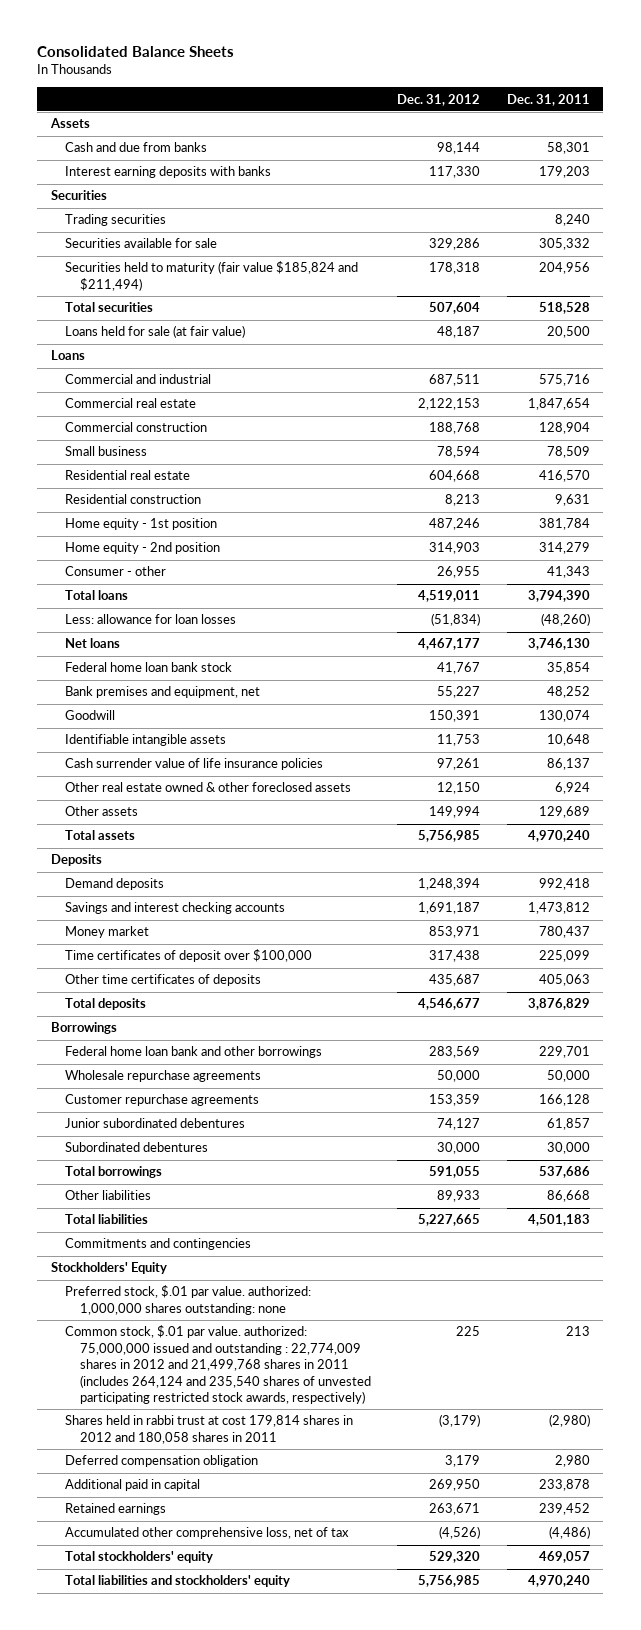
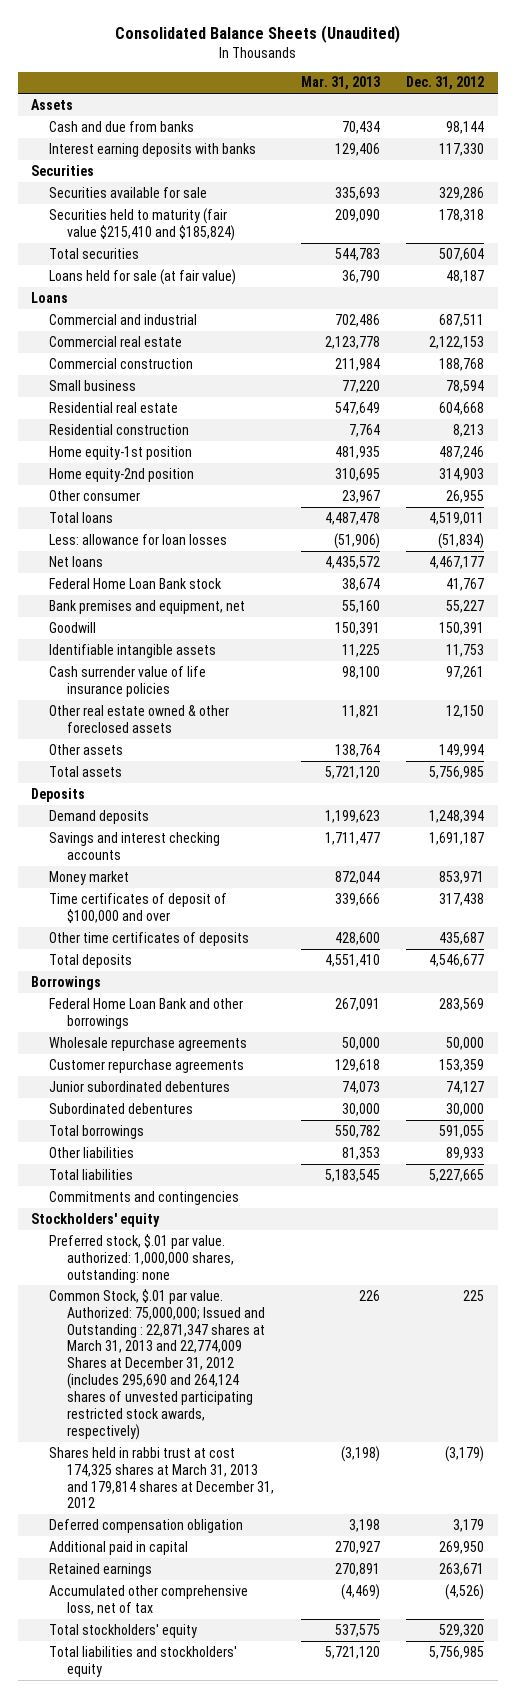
- Consolidated Balance Sheets
+ Consolidated Balance Sheets (Unaudited)
- | Dec. 31, 2012 | Dec. 31, 2011
+ | Mar. 31, 2013 | Dec. 31, 2012
- Trading securities | | 8,240
- Securities held to maturity (fair value $185,824 and $211,494) | 178,318 | 204,956
+ Securities held to maturity (fair value $215,410 and $185,824) | 209,090 | 178,318
- Home equity - 1st position | 487,246 | 381,784
- Home equity - 2nd position | 314,903 | 314,279
- Consumer - other | 26,955 | 41,343
+ Home equity-1st position | 481,935 | 487,246
+ Home equity-2nd position | 310,695 | 314,903
+ Other consumer | 23,967 | 26,955
- Federal home loan bank stock | 41,767 | 35,854
+ Federal Home Loan Bank stock | 38,674 | 41,767
- Time certificates of deposit over $100,000 | 317,438 | 225,099
+ Time certificates of deposit of $100,000 and over | 339,666 | 317,438
- Federal home loan bank and other borrowings | 283,569 | 229,701
+ Federal Home Loan Bank and other borrowings | 267,091 | 283,569
- Stockholders' Equity
- Preferred stock, $.01 par value. authorized: 1,000,000 shares outstanding: none
- Common stock, $.01 par value. authorized: 75,000,000 issued and outstanding : 22,774,009 shares in 2012 and 21,499,768 shares in 2011 (includes 264,124 and 235,540 shares of unvested participating restricted stock awards, respectively) | 225 | 213
- Shares held in rabbi trust at cost 179,814 shares in 2012 and 180,058 shares in 2011 | (3,179) | (2,980)
+ Stockholders' equity
+ Preferred stock, $.01 par value. authorized: 1,000,000 shares, outstanding: none
+ Common Stock, $.01 par value. Authorized: 75,000,000; Issued and Outstanding : 22,871,347 shares at March 31, 2013 and 22,774,009 Shares at December 31, 2012 (includes 295,690 and 264,124 shares of unvested participating restricted stock awards, respectively) | 226 | 225
+ Shares held in rabbi trust at cost 174,325 shares at March 31, 2013 and 179,814 shares at December 31, 2012 | (3,198) | (3,179)

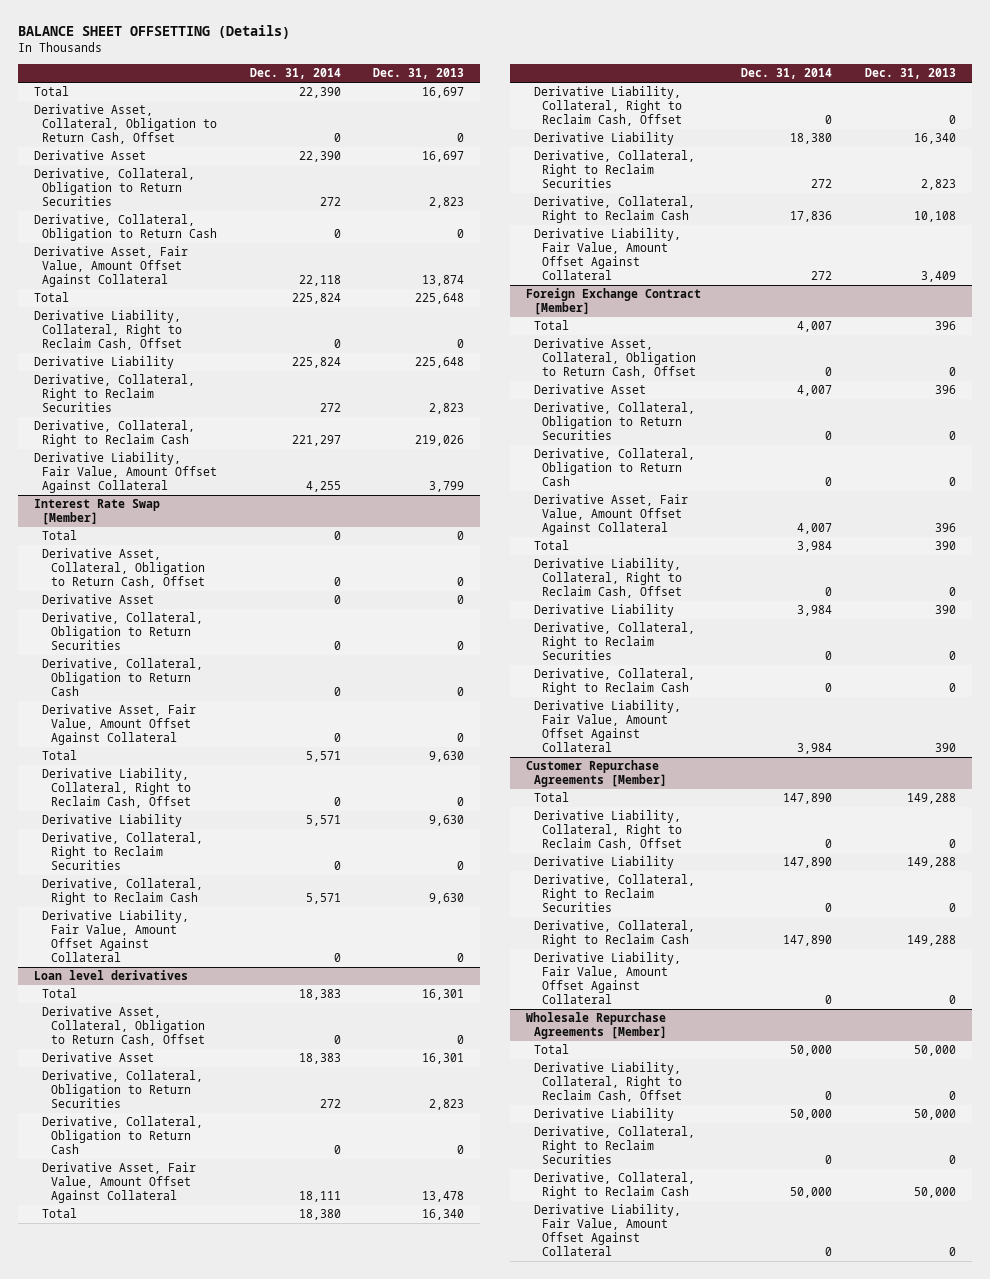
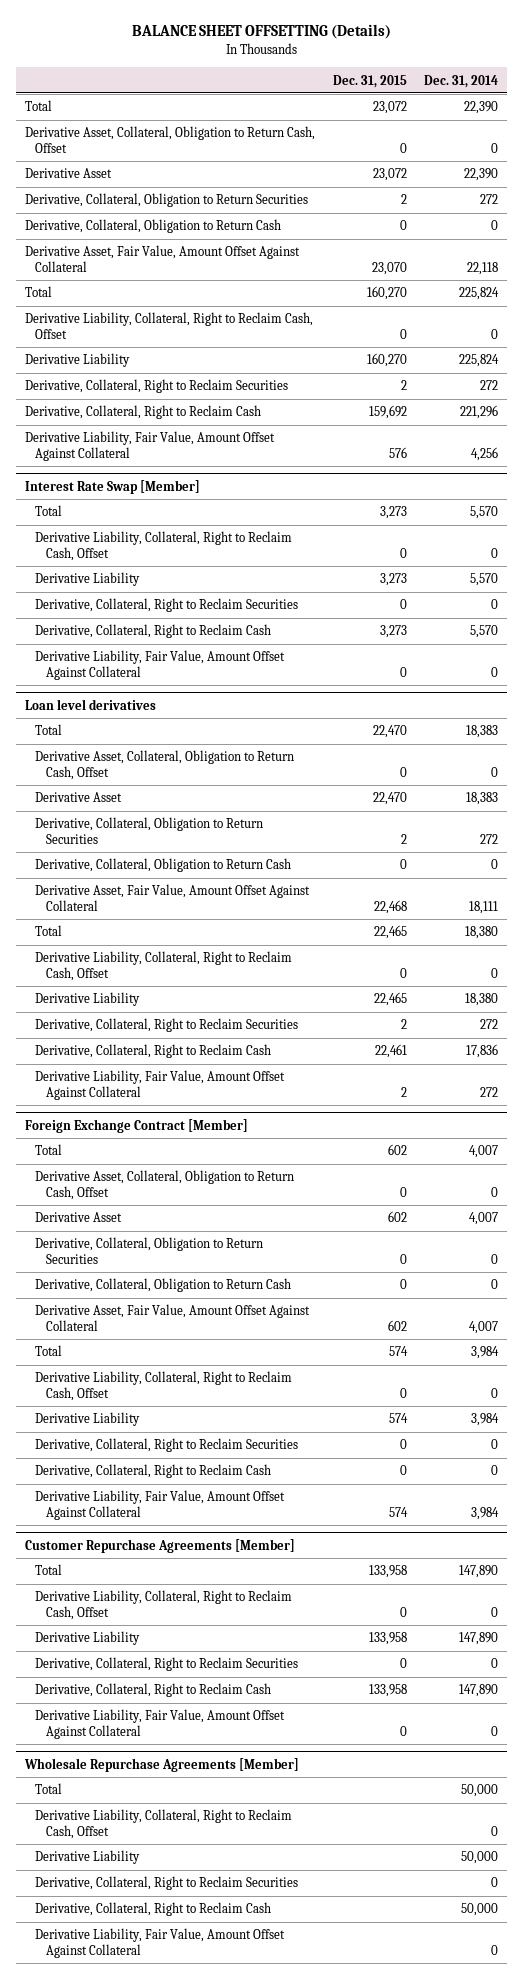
- | Dec. 31, 2014 | Dec. 31, 2013
+ | Dec. 31, 2015 | Dec. 31, 2014
- Derivative, Collateral, Right to Reclaim Cash | 221,297 | 219,026
- Derivative Liability, Fair Value, Amount Offset Against Collateral | 4,255 | 3,799
+ Derivative, Collateral, Right to Reclaim Cash | 159,692 | 221,296
+ Derivative Liability, Fair Value, Amount Offset Against Collateral | 576 | 4,256
@ Interest Rate Swap [Member]
- Total | 0 | 0
- Derivative Asset, Collateral, Obligation to Return Cash, Offset | 0 | 0
- Derivative Asset | 0 | 0
- Derivative, Collateral, Obligation to Return Securities | 0 | 0
- Derivative, Collateral, Obligation to Return Cash | 0 | 0
- Derivative Asset, Fair Value, Amount Offset Against Collateral | 0 | 0
- Total | 5,571 | 9,630
+ Total | 3,273 | 5,570
- Derivative Liability | 5,571 | 9,630
+ Derivative Liability | 3,273 | 5,570
- Derivative, Collateral, Right to Reclaim Cash | 5,571 | 9,630
+ Derivative, Collateral, Right to Reclaim Cash | 3,273 | 5,570

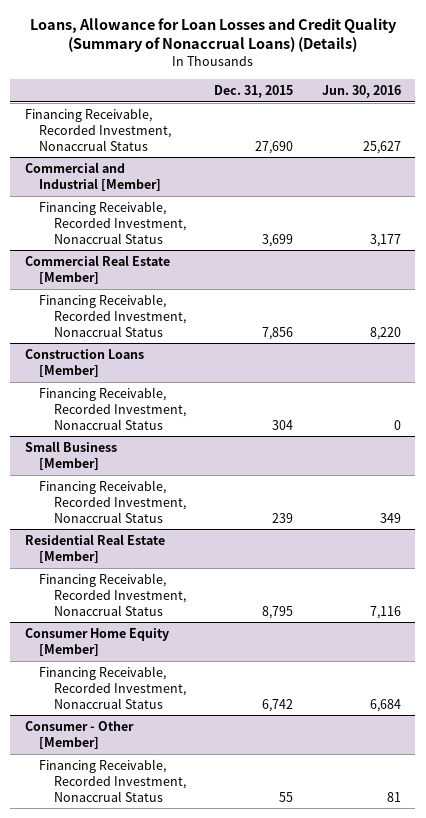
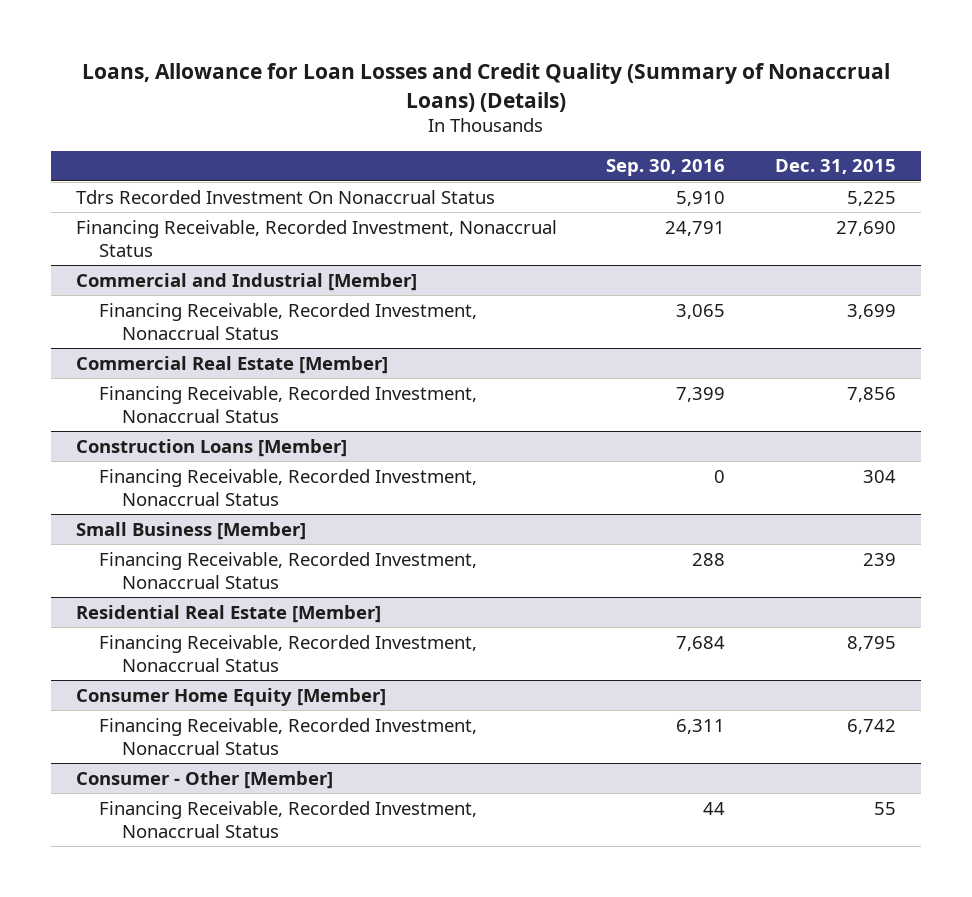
- | Dec. 31, 2015 | Jun. 30, 2016
+ | Sep. 30, 2016 | Dec. 31, 2015
+ Tdrs Recorded Investment On Nonaccrual Status | 5,910 | 5,225

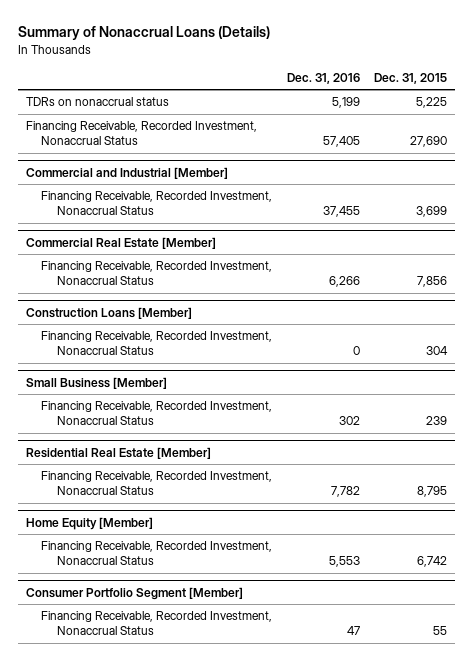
- Loans, Allowance for Loan Losses and Credit Quality (Summary of Nonaccrual Loans) (Details)
+ Summary of Nonaccrual Loans (Details)
- | Sep. 30, 2016 | Dec. 31, 2015
+ | Dec. 31, 2016 | Dec. 31, 2015
- Tdrs Recorded Investment On Nonaccrual Status | 5,910 | 5,225
+ TDRs on nonaccrual status | 5,199 | 5,225
- Consumer Home Equity [Member]
+ Home Equity [Member]
- Consumer - Other [Member]
+ Consumer Portfolio Segment [Member]

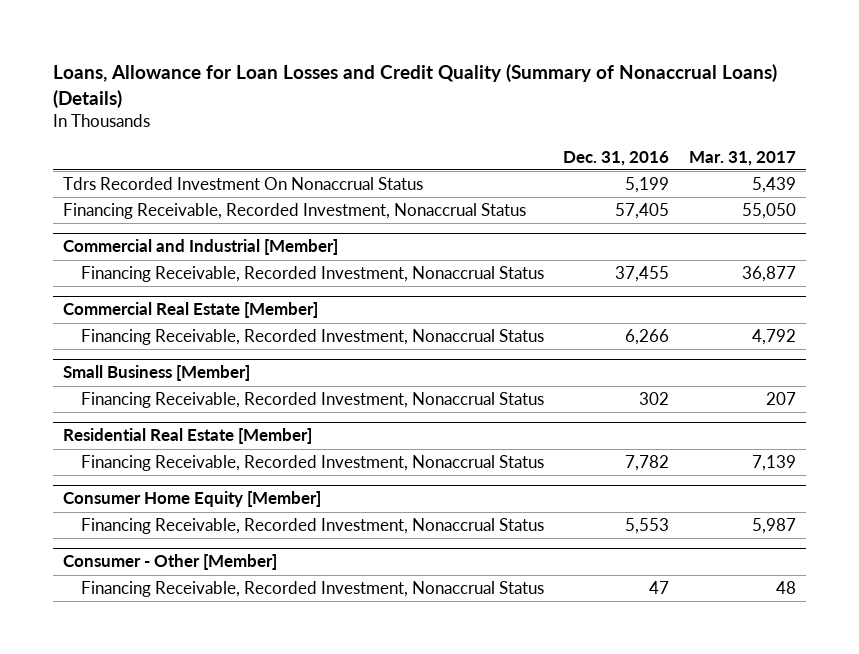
- Summary of Nonaccrual Loans (Details)
+ Loans, Allowance for Loan Losses and Credit Quality (Summary of Nonaccrual Loans) (Details)
- | Dec. 31, 2016 | Dec. 31, 2015
+ | Dec. 31, 2016 | Mar. 31, 2017
- TDRs on nonaccrual status | 5,199 | 5,225
+ Tdrs Recorded Investment On Nonaccrual Status | 5,199 | 5,439
- Construction Loans [Member]
- Financing Receivable, Recorded Investment, Nonaccrual Status | 0 | 304
- Home Equity [Member]
+ Consumer Home Equity [Member]
- Consumer Portfolio Segment [Member]
+ Consumer - Other [Member]

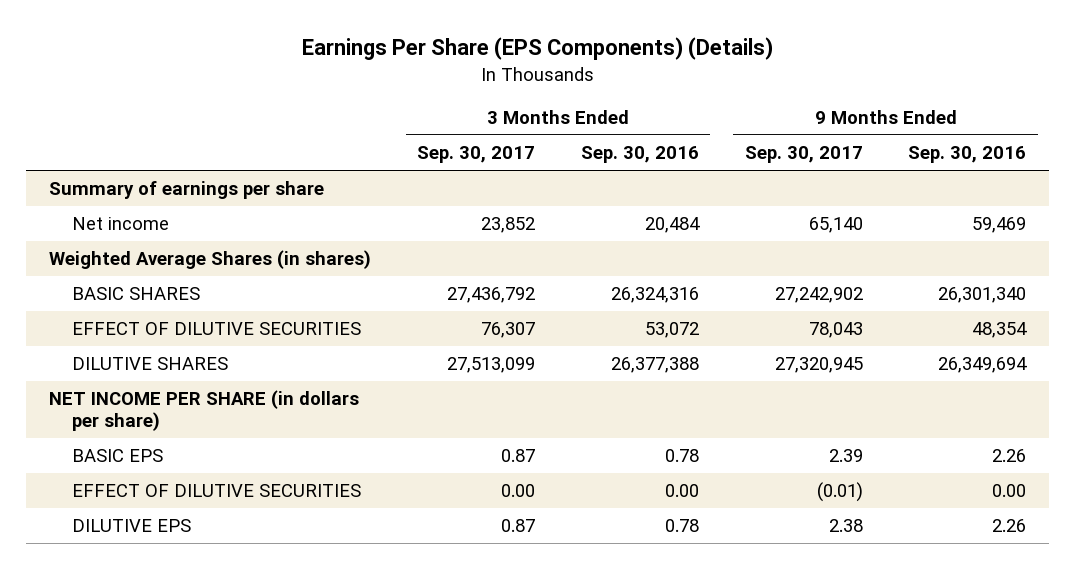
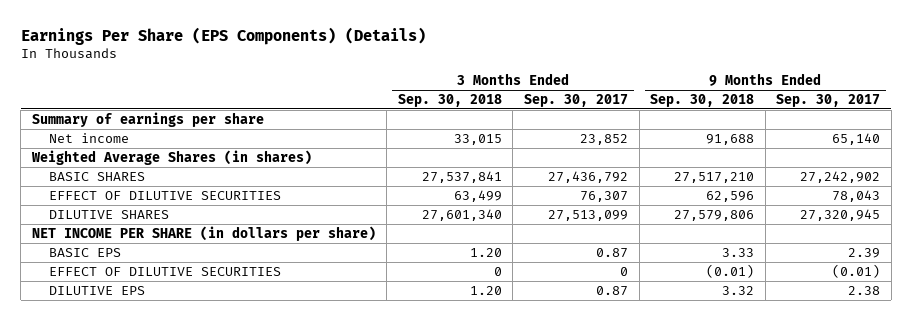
- | 3 Months Ended Sep. 30, 2017 | 3 Months Ended Sep. 30, 2016 | 9 Months Ended Sep. 30, 2017 | 9 Months Ended Sep. 30, 2016
+ | 3 Months Ended Sep. 30, 2018 | 3 Months Ended Sep. 30, 2017 | 9 Months Ended Sep. 30, 2018 | 9 Months Ended Sep. 30, 2017
- EFFECT OF DILUTIVE SECURITIES | 0.00 | 0.00 | (0.01) | 0.00
+ EFFECT OF DILUTIVE SECURITIES | 0 | 0 | (0.01) | (0.01)

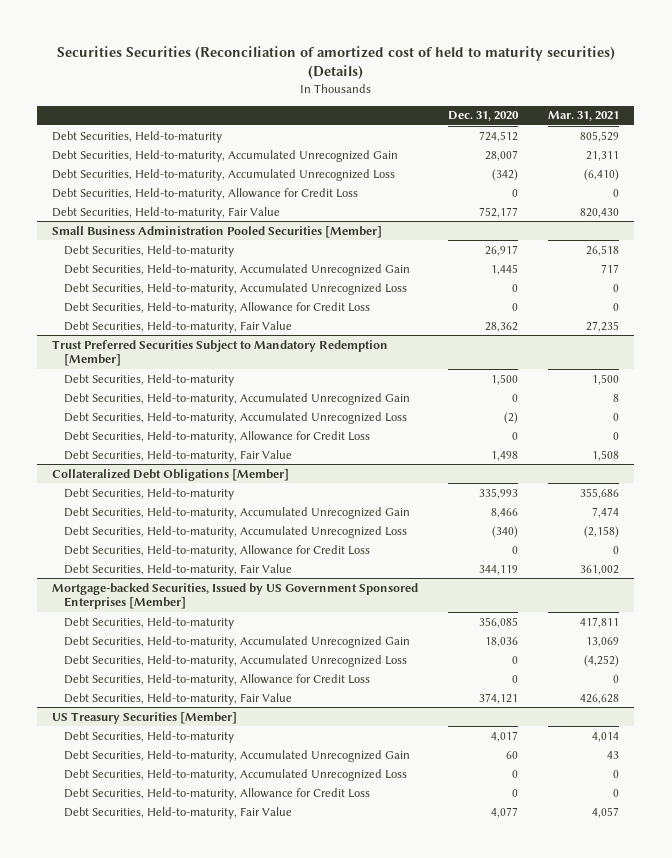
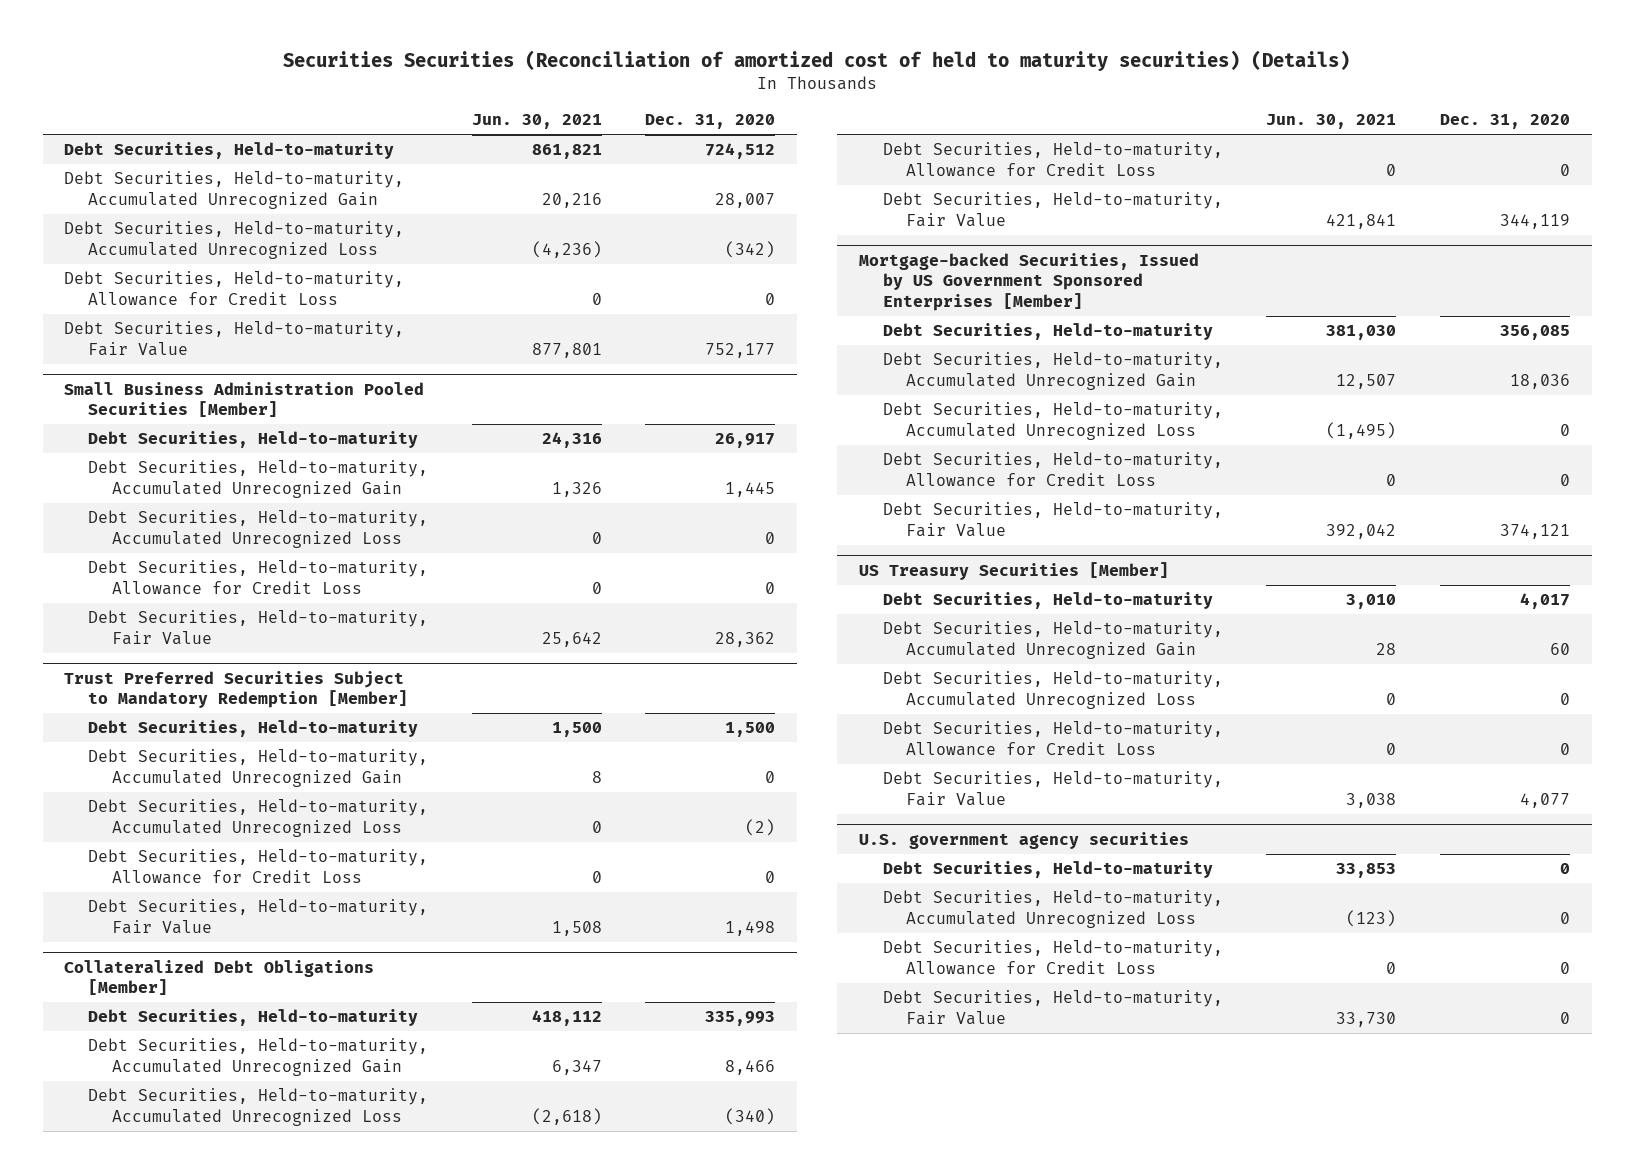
- | Dec. 31, 2020 | Mar. 31, 2021
+ | Jun. 30, 2021 | Dec. 31, 2020
+ U.S. government agency securities
+ Debt Securities, Held-to-maturity | 33,853 | 0
+ Debt Securities, Held-to-maturity, Accumulated Unrecognized Loss | (123) | 0
+ Debt Securities, Held-to-maturity, Allowance for Credit Loss | 0 | 0
+ Debt Securities, Held-to-maturity, Fair Value | 33,730 | 0

